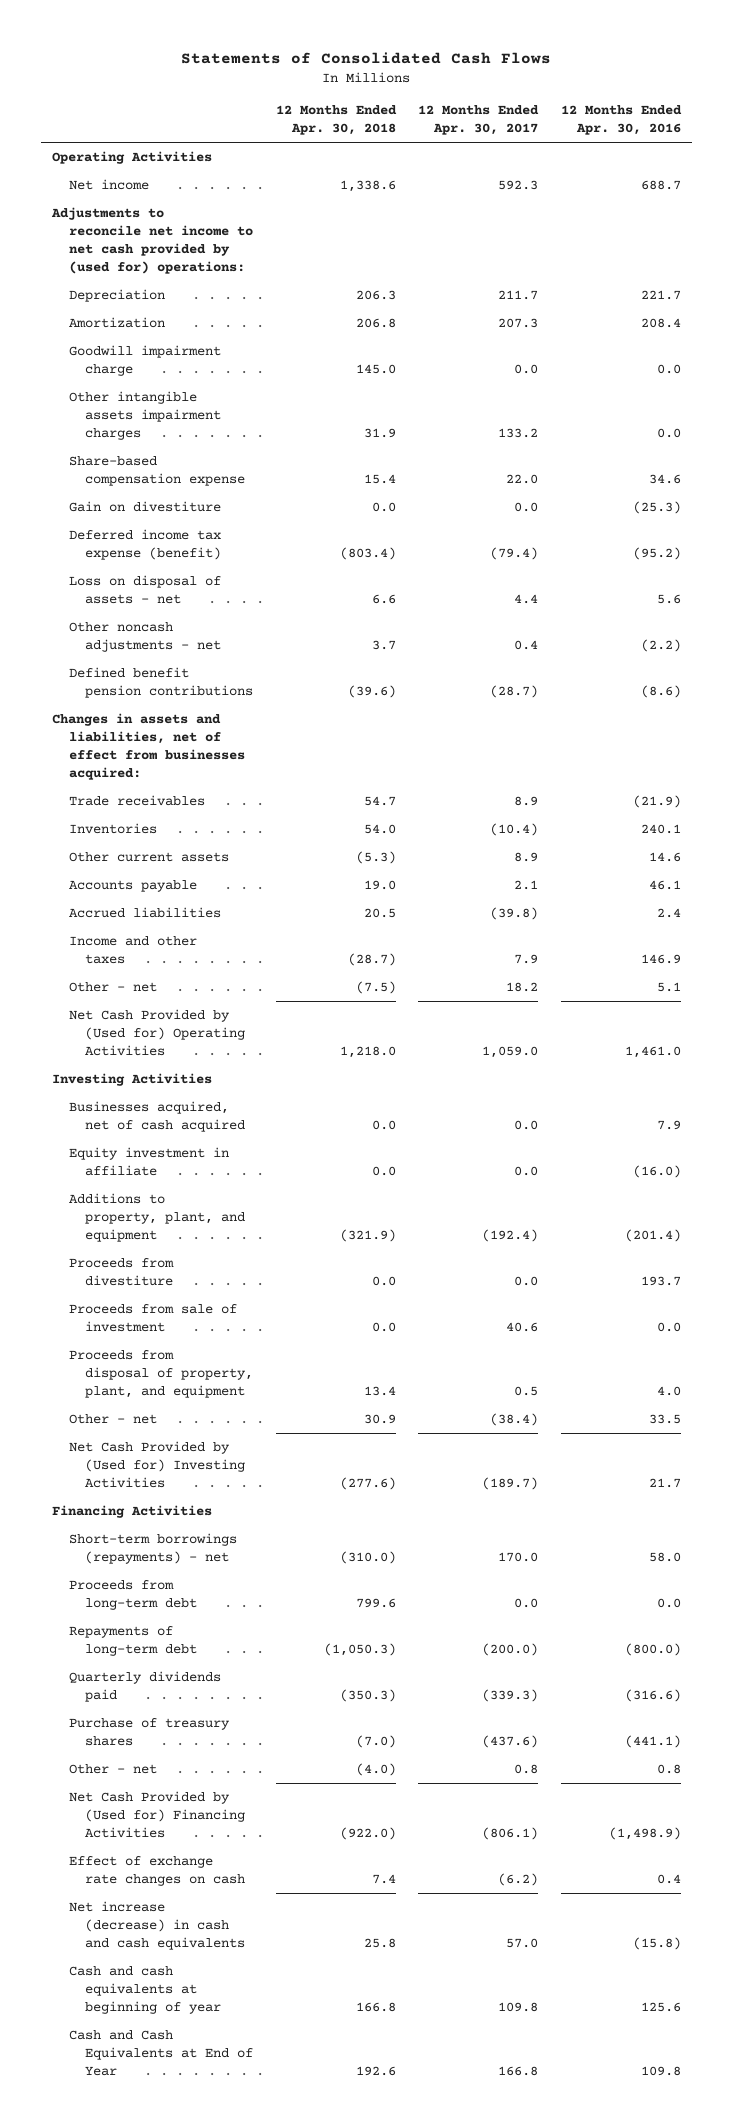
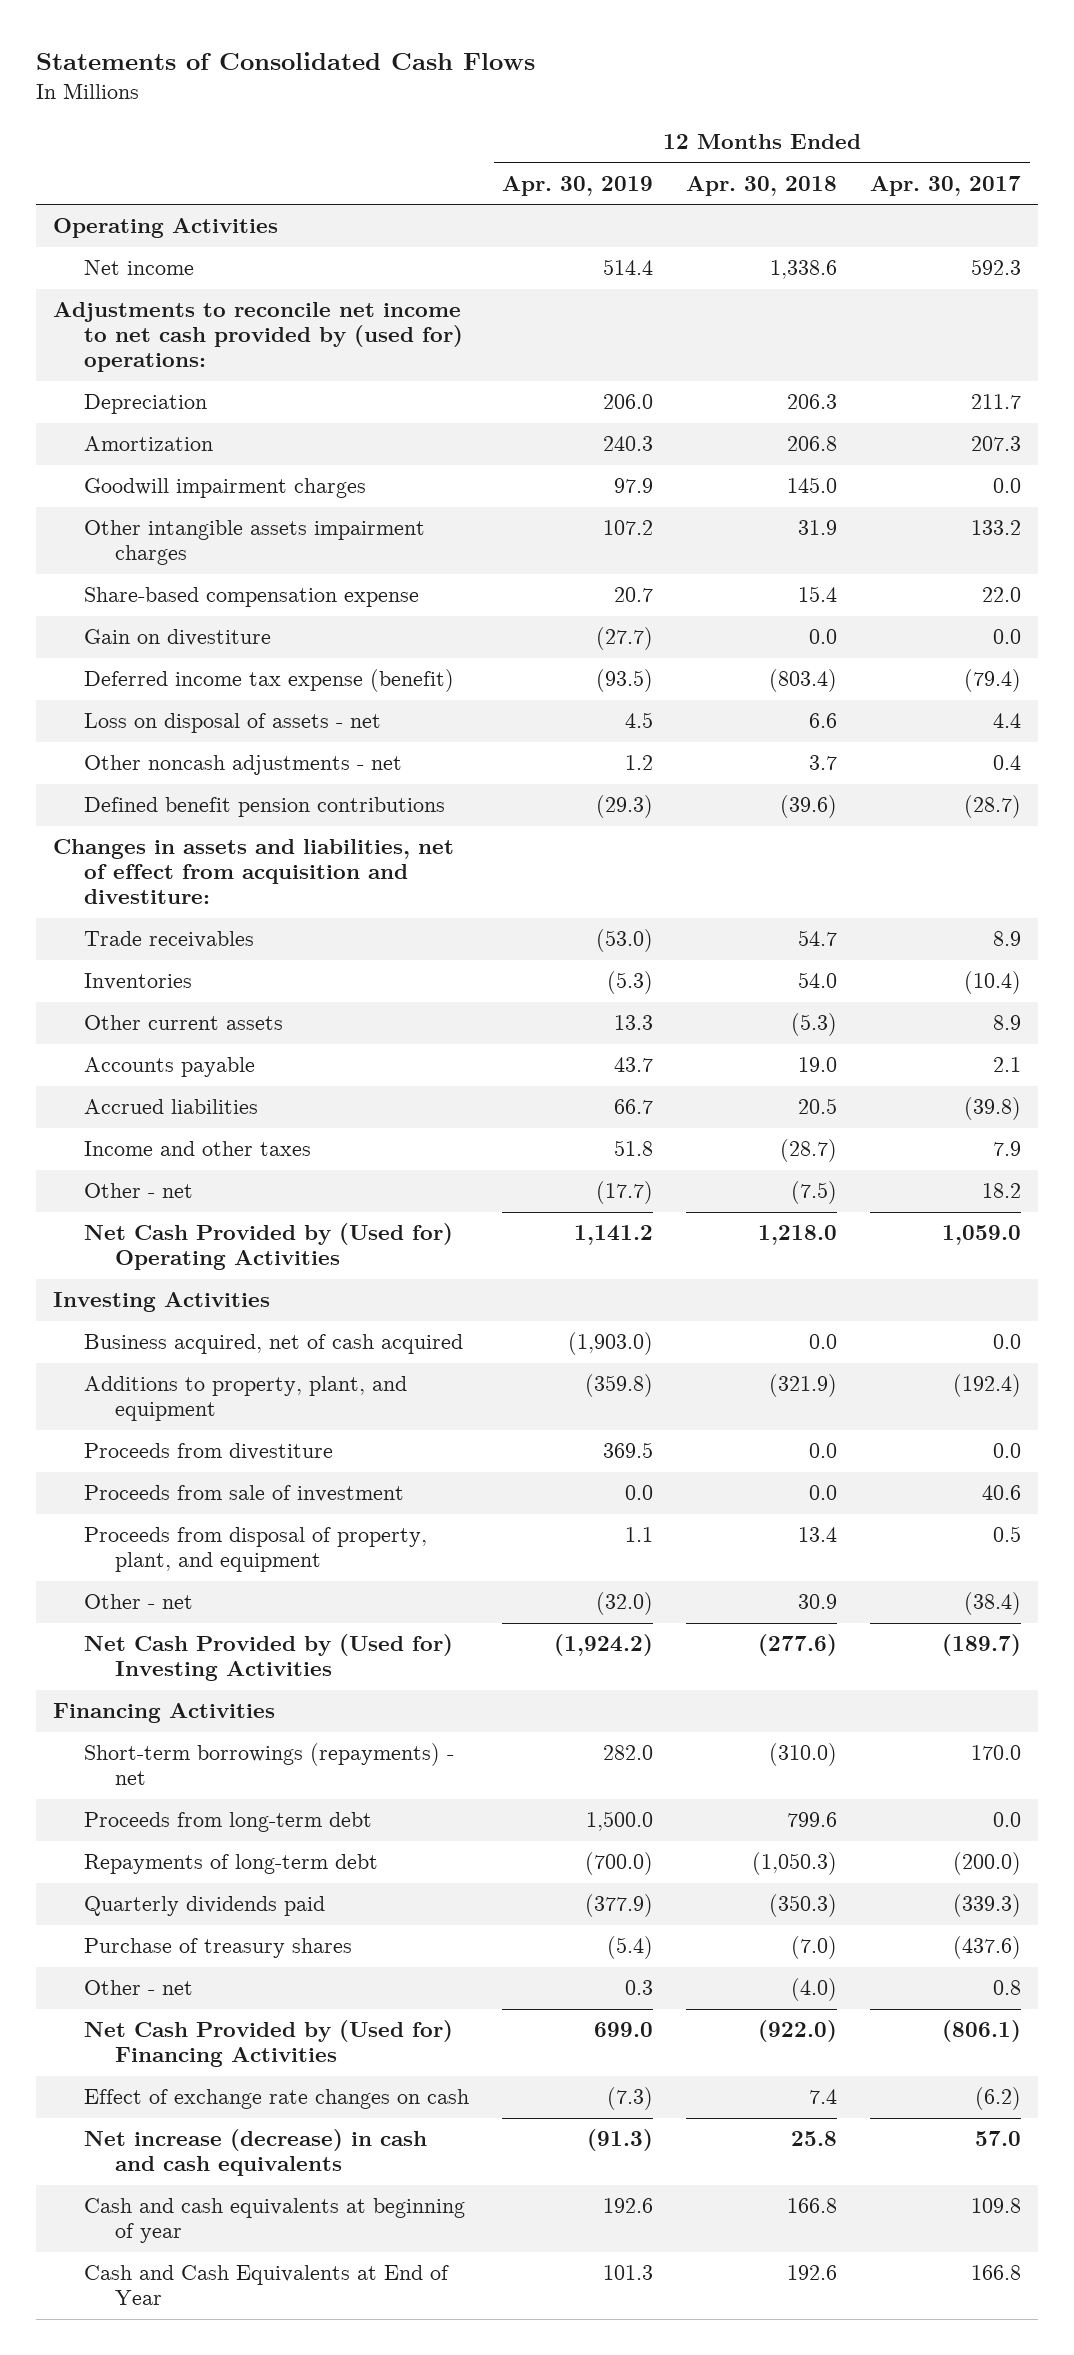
- | 12 Months Ended Apr. 30, 2018 | 12 Months Ended Apr. 30, 2017 | 12 Months Ended Apr. 30, 2016
+ | 12 Months Ended Apr. 30, 2019 | 12 Months Ended Apr. 30, 2018 | 12 Months Ended Apr. 30, 2017
- Goodwill impairment charge | 145.0 | 0.0 | 0.0
+ Goodwill impairment charges | 97.9 | 145.0 | 0.0
- Changes in assets and liabilities, net of effect from businesses acquired:
+ Changes in assets and liabilities, net of effect from acquisition and divestiture:
- Businesses acquired, net of cash acquired | 0.0 | 0.0 | 7.9
- Equity investment in affiliate | 0.0 | 0.0 | (16.0)
+ Business acquired, net of cash acquired | (1,903.0) | 0.0 | 0.0

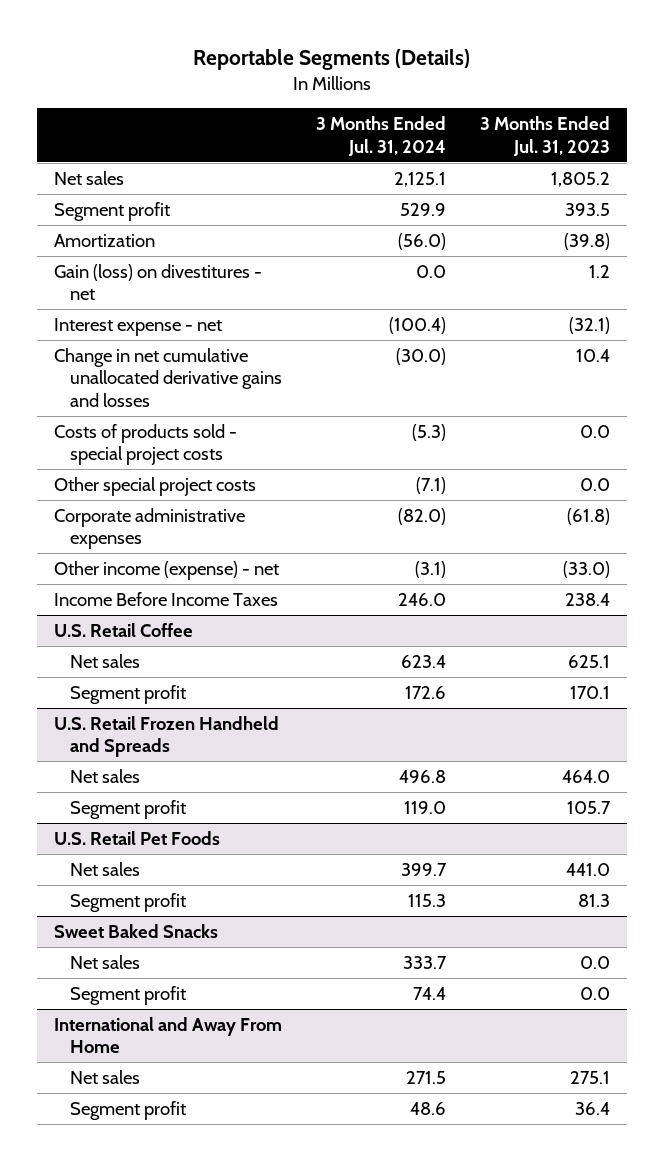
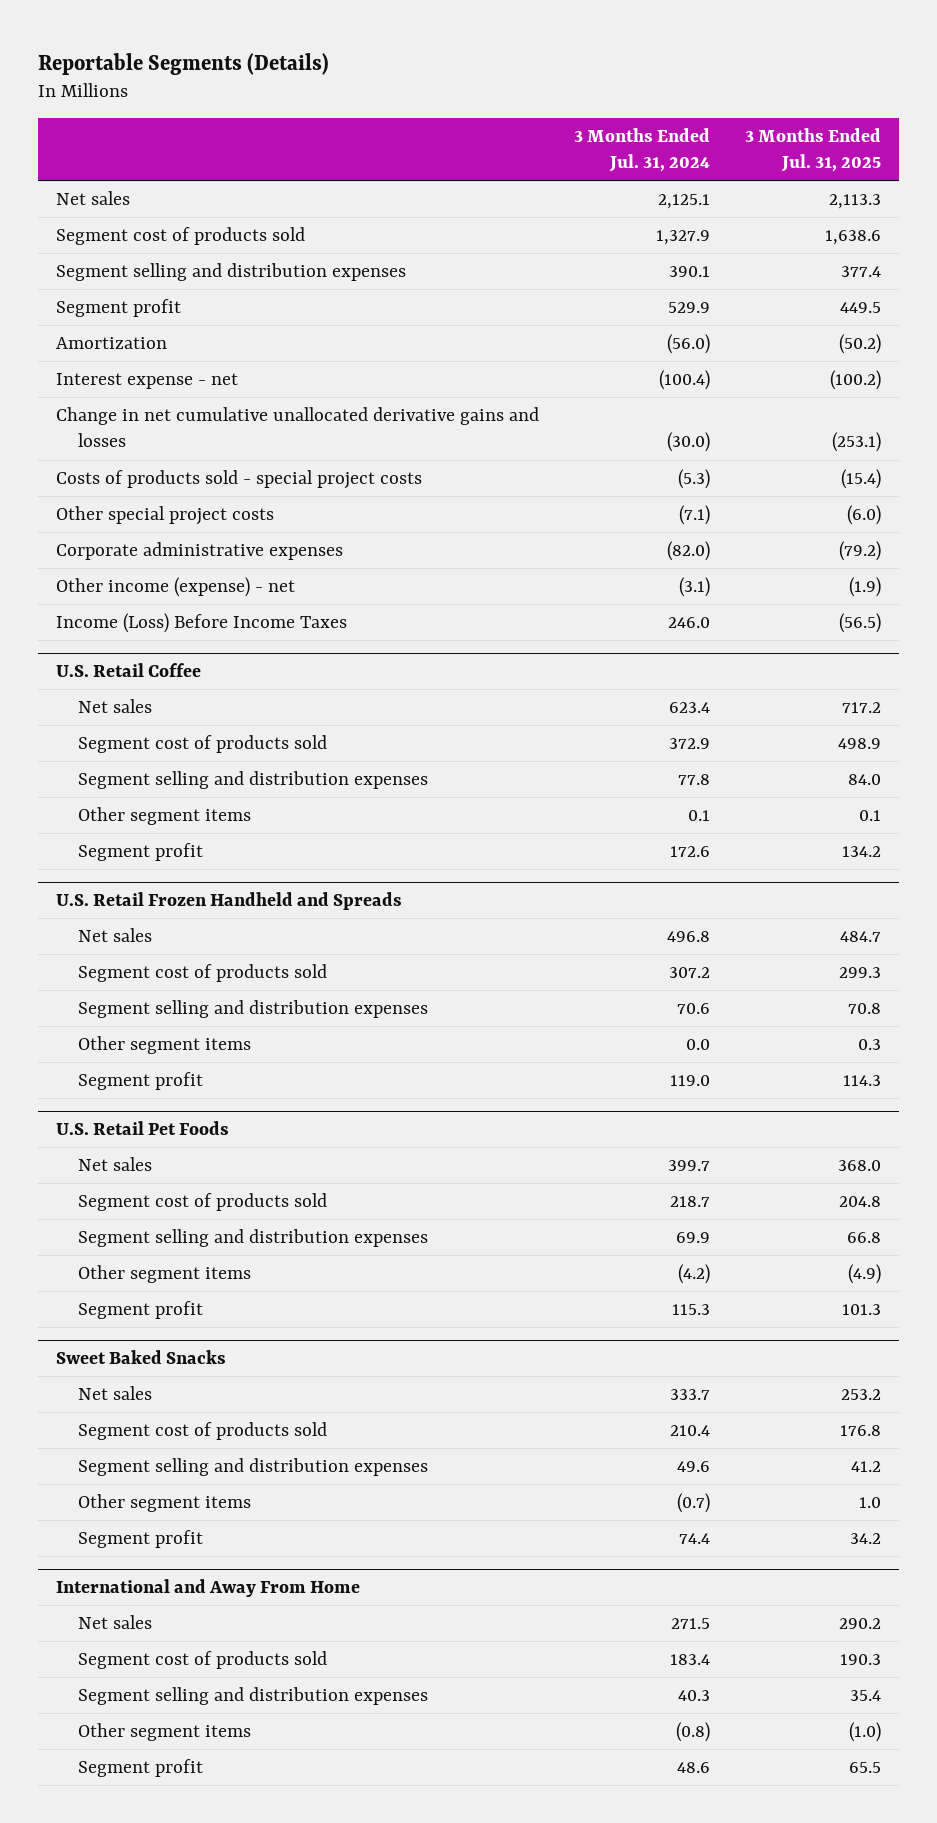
- | 3 Months Ended Jul. 31, 2024 | 3 Months Ended Jul. 31, 2023
+ | 3 Months Ended Jul. 31, 2024 | 3 Months Ended Jul. 31, 2025
+ Segment cost of products sold | 1,327.9 | 1,638.6
+ Segment selling and distribution expenses | 390.1 | 377.4
- Gain (loss) on divestitures - net | 0.0 | 1.2
- Income Before Income Taxes | 246.0 | 238.4
+ Income (Loss) Before Income Taxes | 246.0 | (56.5)
@ U.S. Retail Coffee
+ Segment cost of products sold | 372.9 | 498.9
+ Segment selling and distribution expenses | 77.8 | 84.0
+ Other segment items | 0.1 | 0.1
@ U.S. Retail Frozen Handheld and Spreads
+ Segment cost of products sold | 307.2 | 299.3
+ Segment selling and distribution expenses | 70.6 | 70.8
+ Other segment items | 0.0 | 0.3
@ U.S. Retail Pet Foods
+ Segment cost of products sold | 218.7 | 204.8
+ Segment selling and distribution expenses | 69.9 | 66.8
+ Other segment items | (4.2) | (4.9)
@ Sweet Baked Snacks
+ Segment cost of products sold | 210.4 | 176.8
+ Segment selling and distribution expenses | 49.6 | 41.2
+ Other segment items | (0.7) | 1.0
@ International and Away From Home
+ Segment cost of products sold | 183.4 | 190.3
+ Segment selling and distribution expenses | 40.3 | 35.4
+ Other segment items | (0.8) | (1.0)

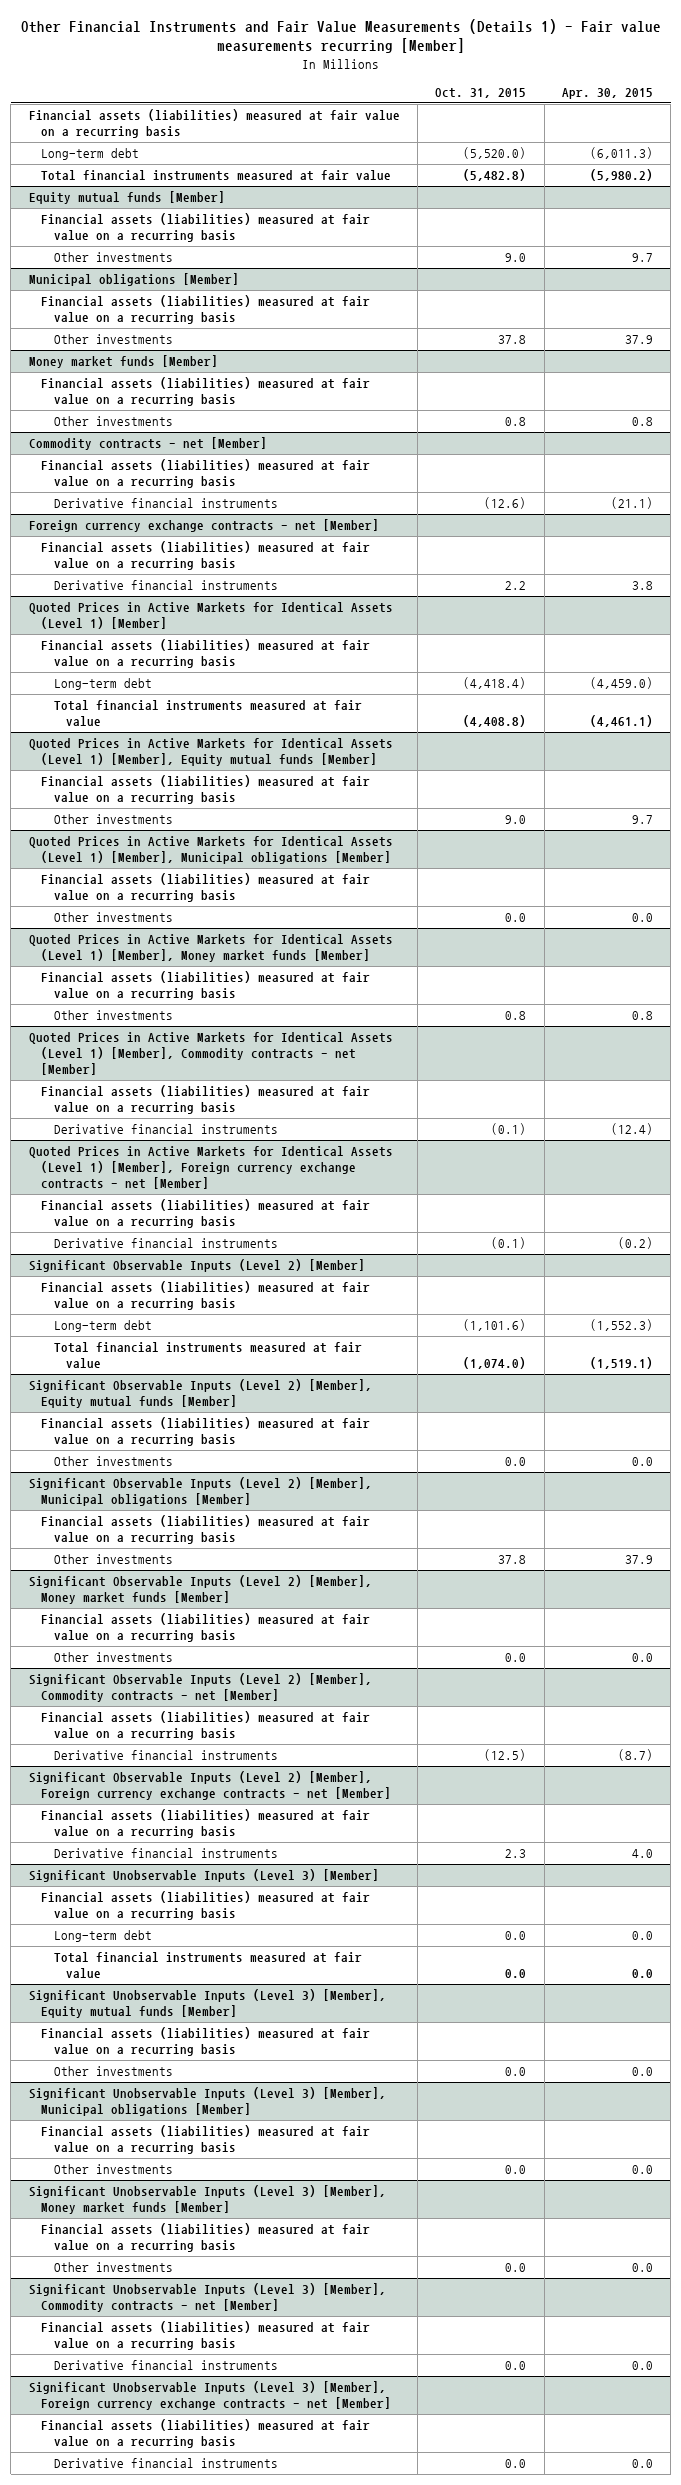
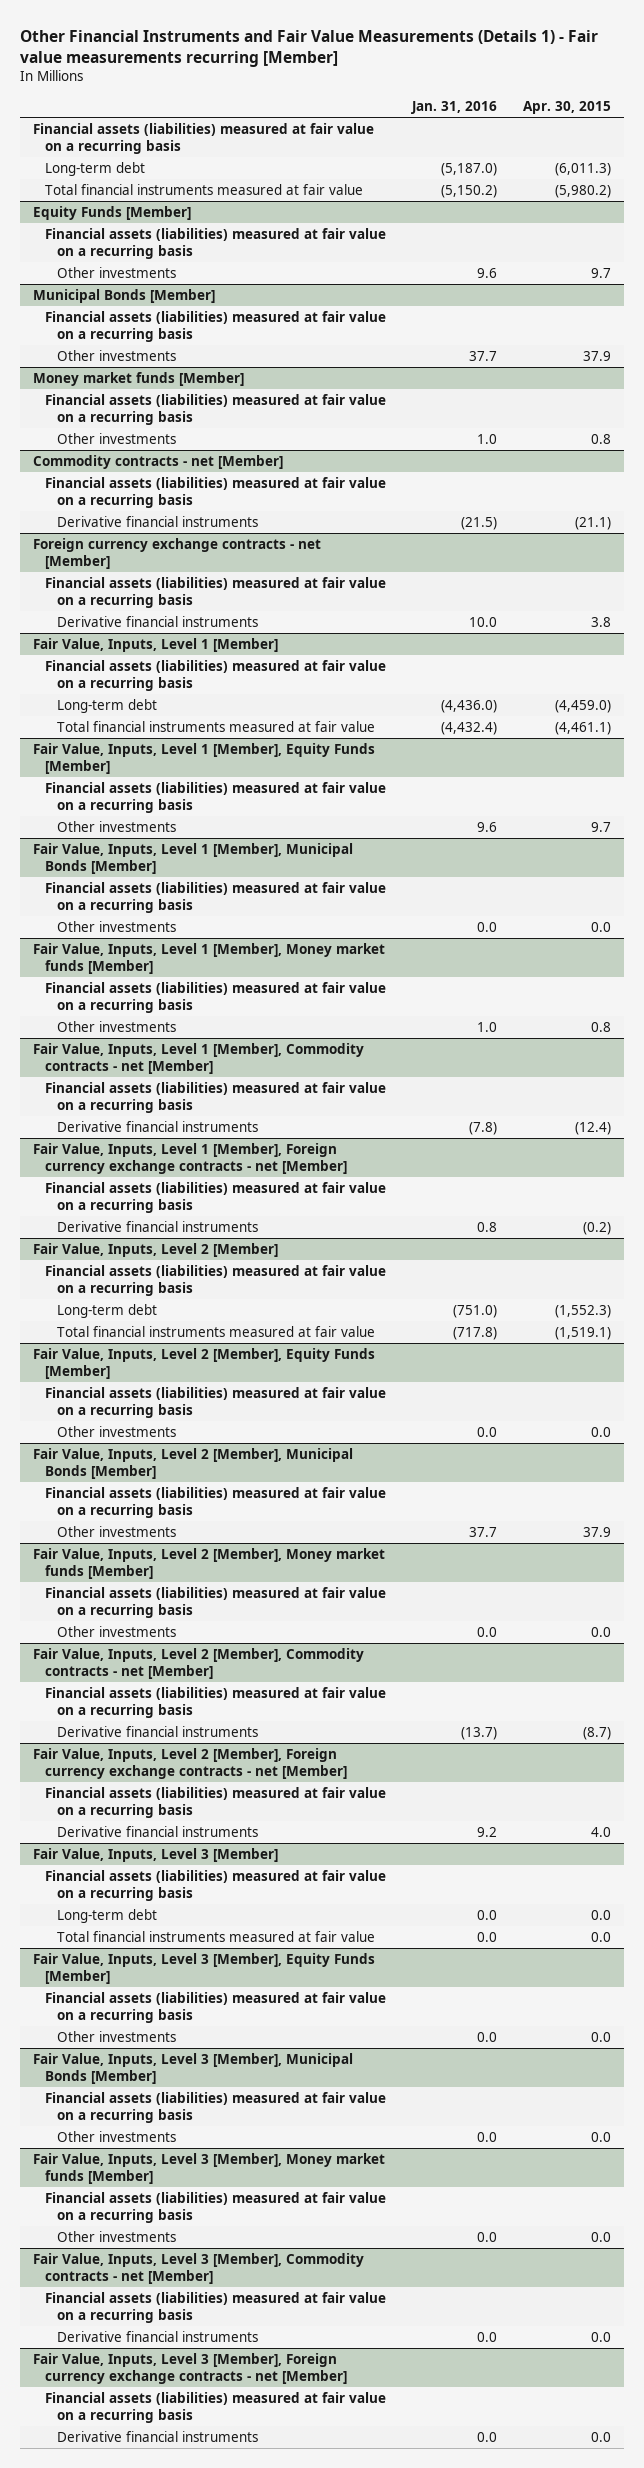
- | Oct. 31, 2015 | Apr. 30, 2015
+ | Jan. 31, 2016 | Apr. 30, 2015
- Equity mutual funds [Member]
+ Equity Funds [Member]
- Municipal obligations [Member]
+ Municipal Bonds [Member]
- Quoted Prices in Active Markets for Identical Assets (Level 1) [Member]
+ Fair Value, Inputs, Level 1 [Member]
- Quoted Prices in Active Markets for Identical Assets (Level 1) [Member], Equity mutual funds [Member]
+ Fair Value, Inputs, Level 1 [Member], Equity Funds [Member]
- Quoted Prices in Active Markets for Identical Assets (Level 1) [Member], Municipal obligations [Member]
+ Fair Value, Inputs, Level 1 [Member], Municipal Bonds [Member]
- Quoted Prices in Active Markets for Identical Assets (Level 1) [Member], Money market funds [Member]
+ Fair Value, Inputs, Level 1 [Member], Money market funds [Member]
- Quoted Prices in Active Markets for Identical Assets (Level 1) [Member], Commodity contracts - net [Member]
+ Fair Value, Inputs, Level 1 [Member], Commodity contracts - net [Member]
- Quoted Prices in Active Markets for Identical Assets (Level 1) [Member], Foreign currency exchange contracts - net [Member]
+ Fair Value, Inputs, Level 1 [Member], Foreign currency exchange contracts - net [Member]
- Significant Observable Inputs (Level 2) [Member]
+ Fair Value, Inputs, Level 2 [Member]
- Significant Observable Inputs (Level 2) [Member], Equity mutual funds [Member]
+ Fair Value, Inputs, Level 2 [Member], Equity Funds [Member]
- Significant Observable Inputs (Level 2) [Member], Municipal obligations [Member]
+ Fair Value, Inputs, Level 2 [Member], Municipal Bonds [Member]
- Significant Observable Inputs (Level 2) [Member], Money market funds [Member]
+ Fair Value, Inputs, Level 2 [Member], Money market funds [Member]
- Significant Observable Inputs (Level 2) [Member], Commodity contracts - net [Member]
+ Fair Value, Inputs, Level 2 [Member], Commodity contracts - net [Member]
- Significant Observable Inputs (Level 2) [Member], Foreign currency exchange contracts - net [Member]
+ Fair Value, Inputs, Level 2 [Member], Foreign currency exchange contracts - net [Member]
- Significant Unobservable Inputs (Level 3) [Member]
+ Fair Value, Inputs, Level 3 [Member]
- Significant Unobservable Inputs (Level 3) [Member], Equity mutual funds [Member]
+ Fair Value, Inputs, Level 3 [Member], Equity Funds [Member]
- Significant Unobservable Inputs (Level 3) [Member], Municipal obligations [Member]
+ Fair Value, Inputs, Level 3 [Member], Municipal Bonds [Member]
- Significant Unobservable Inputs (Level 3) [Member], Money market funds [Member]
+ Fair Value, Inputs, Level 3 [Member], Money market funds [Member]
- Significant Unobservable Inputs (Level 3) [Member], Commodity contracts - net [Member]
+ Fair Value, Inputs, Level 3 [Member], Commodity contracts - net [Member]
- Significant Unobservable Inputs (Level 3) [Member], Foreign currency exchange contracts - net [Member]
+ Fair Value, Inputs, Level 3 [Member], Foreign currency exchange contracts - net [Member]

